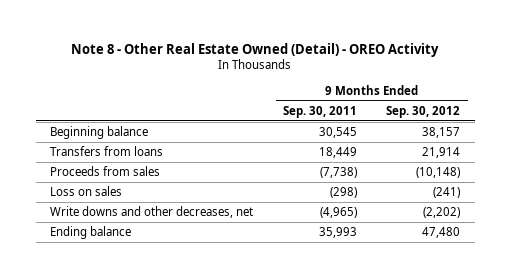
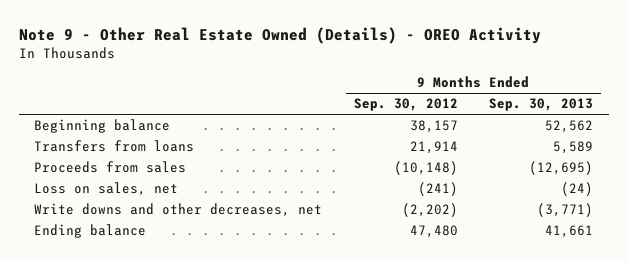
- Note 8 - Other Real Estate Owned (Detail) - OREO Activity
+ Note 9 - Other Real Estate Owned (Details) - OREO Activity
- | 9 Months Ended Sep. 30, 2011 | 9 Months Ended Sep. 30, 2012
+ | 9 Months Ended Sep. 30, 2012 | 9 Months Ended Sep. 30, 2013
- Loss on sales | (298) | (241)
+ Loss on sales, net | (241) | (24)

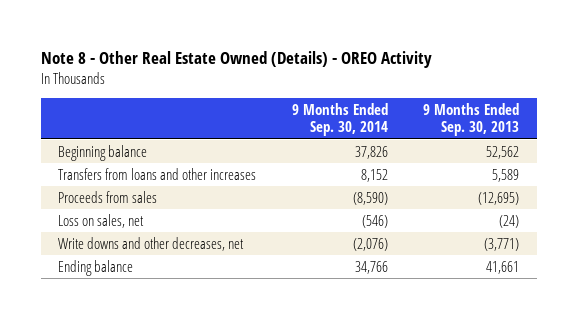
- Note 9 - Other Real Estate Owned (Details) - OREO Activity
+ Note 8 - Other Real Estate Owned (Details) - OREO Activity
- | 9 Months Ended Sep. 30, 2012 | 9 Months Ended Sep. 30, 2013
+ | 9 Months Ended Sep. 30, 2014 | 9 Months Ended Sep. 30, 2013
- Transfers from loans | 21,914 | 5,589
+ Transfers from loans and other increases | 8,152 | 5,589

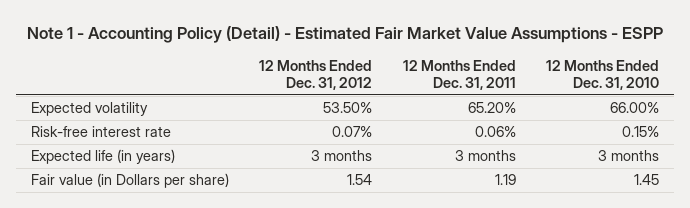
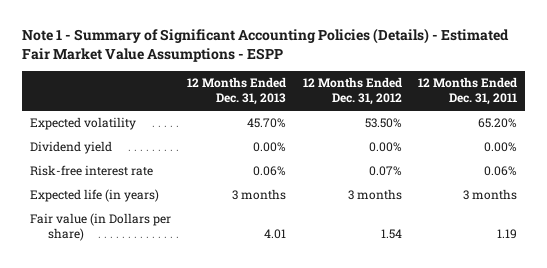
- Note 1 - Accounting Policy (Detail) - Estimated Fair Market Value Assumptions - ESPP
+ Note 1 - Summary of Significant Accounting Policies (Details) - Estimated Fair Market Value Assumptions - ESPP
- | 12 Months Ended Dec. 31, 2012 | 12 Months Ended Dec. 31, 2011 | 12 Months Ended Dec. 31, 2010
+ | 12 Months Ended Dec. 31, 2013 | 12 Months Ended Dec. 31, 2012 | 12 Months Ended Dec. 31, 2011
+ Dividend yield | 0.00% | 0.00% | 0.00%

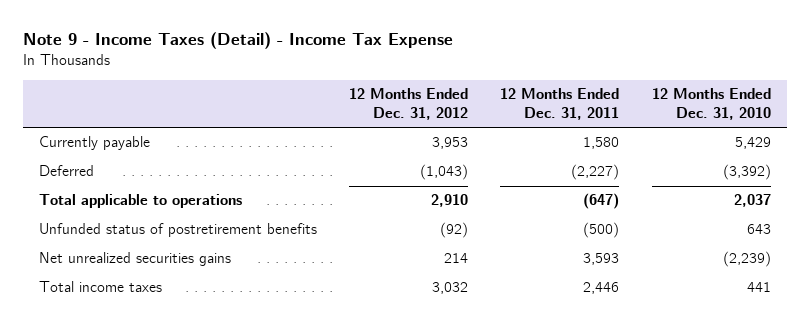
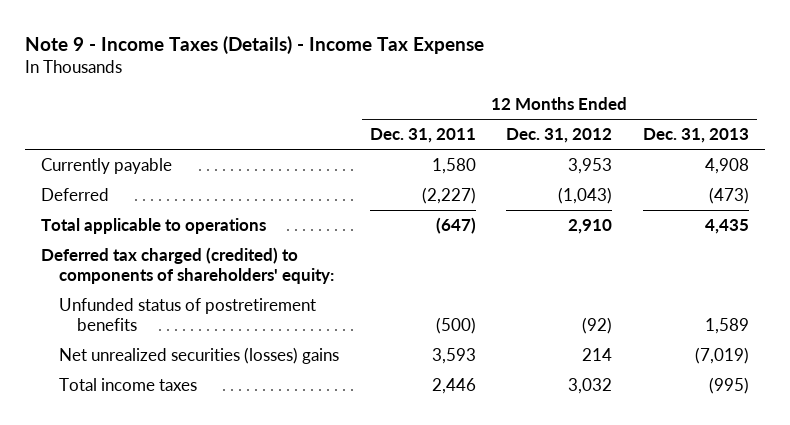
- Note 9 - Income Taxes (Detail) - Income Tax Expense
+ Note 9 - Income Taxes (Details) - Income Tax Expense
- | 12 Months Ended Dec. 31, 2012 | 12 Months Ended Dec. 31, 2011 | 12 Months Ended Dec. 31, 2010
+ | 12 Months Ended Dec. 31, 2011 | 12 Months Ended Dec. 31, 2012 | 12 Months Ended Dec. 31, 2013
+ Deferred tax charged (credited) to components of shareholders' equity:
- Net unrealized securities gains | 214 | 3,593 | (2,239)
+ Net unrealized securities (losses) gains | 3,593 | 214 | (7,019)

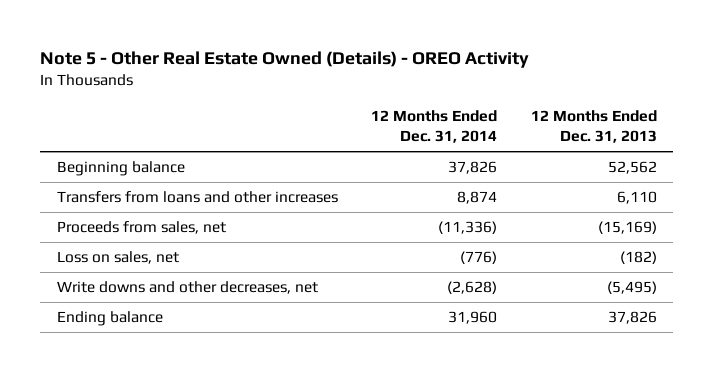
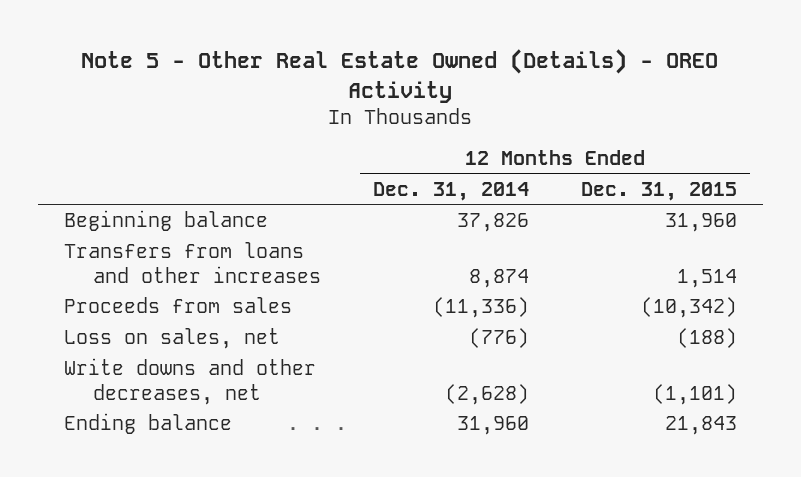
- | 12 Months Ended Dec. 31, 2014 | 12 Months Ended Dec. 31, 2013
+ | 12 Months Ended Dec. 31, 2014 | 12 Months Ended Dec. 31, 2015
- Proceeds from sales, net | (11,336) | (15,169)
+ Proceeds from sales | (11,336) | (10,342)

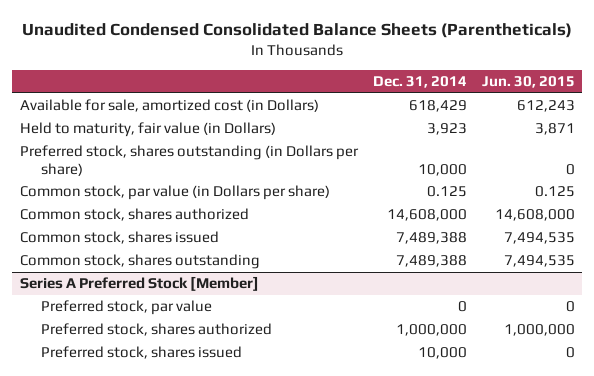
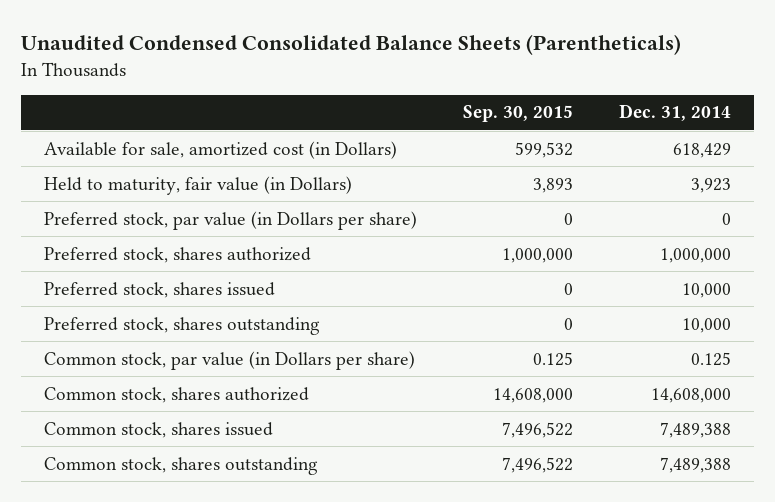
- | Dec. 31, 2014 | Jun. 30, 2015
+ | Sep. 30, 2015 | Dec. 31, 2014
- Preferred stock, shares outstanding (in Dollars per share) | 10,000 | 0
+ Preferred stock, par value (in Dollars per share) | 0 | 0
+ Preferred stock, shares authorized | 1,000,000 | 1,000,000
+ Preferred stock, shares issued | 0 | 10,000
+ Preferred stock, shares outstanding | 0 | 10,000
- Series A Preferred Stock [Member]
- Preferred stock, par value | 0 | 0
- Preferred stock, shares authorized | 1,000,000 | 1,000,000
- Preferred stock, shares issued | 10,000 | 0

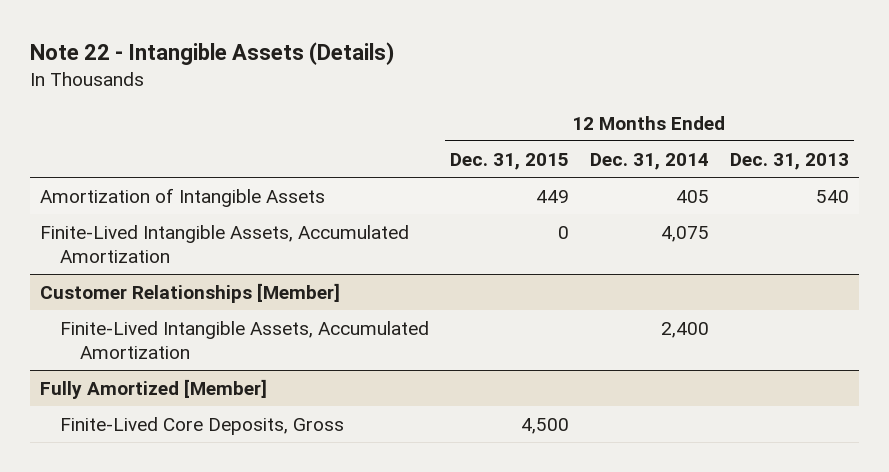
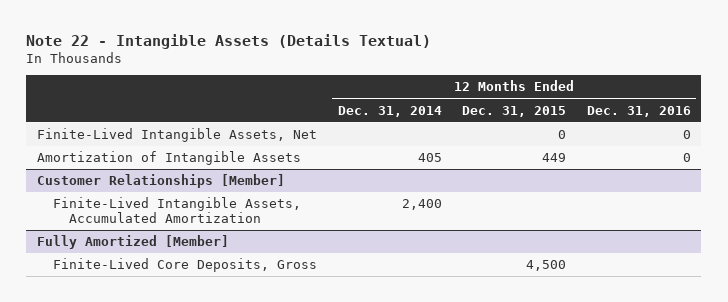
- Note 22 - Intangible Assets (Details)
+ Note 22 - Intangible Assets (Details Textual)
- | 12 Months Ended Dec. 31, 2015 | 12 Months Ended Dec. 31, 2014 | 12 Months Ended Dec. 31, 2013
+ | 12 Months Ended Dec. 31, 2014 | 12 Months Ended Dec. 31, 2015 | 12 Months Ended Dec. 31, 2016
+ Finite-Lived Intangible Assets, Net | | 0 | 0
- Finite-Lived Intangible Assets, Accumulated Amortization | 0 | 4,075 |

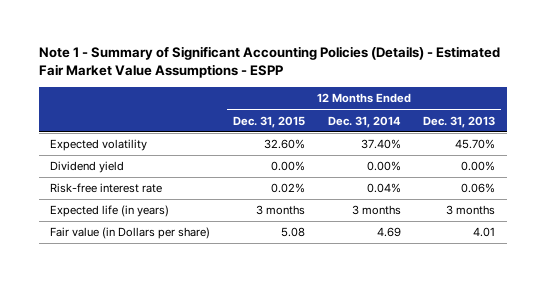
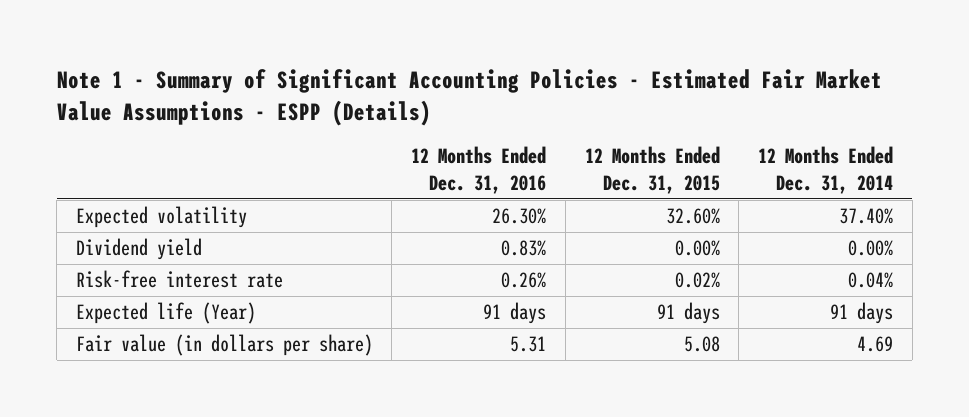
- Note 1 - Summary of Significant Accounting Policies (Details) - Estimated Fair Market Value Assumptions - ESPP
+ Note 1 - Summary of Significant Accounting Policies - Estimated Fair Market Value Assumptions - ESPP (Details)
- | 12 Months Ended Dec. 31, 2015 | 12 Months Ended Dec. 31, 2014 | 12 Months Ended Dec. 31, 2013
+ | 12 Months Ended Dec. 31, 2016 | 12 Months Ended Dec. 31, 2015 | 12 Months Ended Dec. 31, 2014
- Expected life (in years) | 3 months | 3 months | 3 months
- Fair value (in Dollars per share) | 5.08 | 4.69 | 4.01
+ Expected life (Year) | 91 days | 91 days | 91 days
+ Fair value (in dollars per share) | 5.31 | 5.08 | 4.69

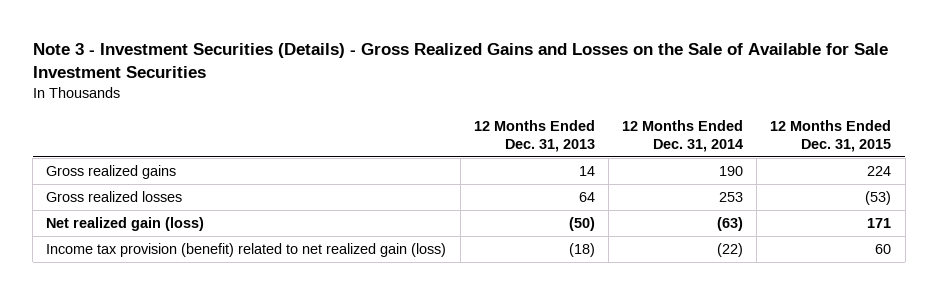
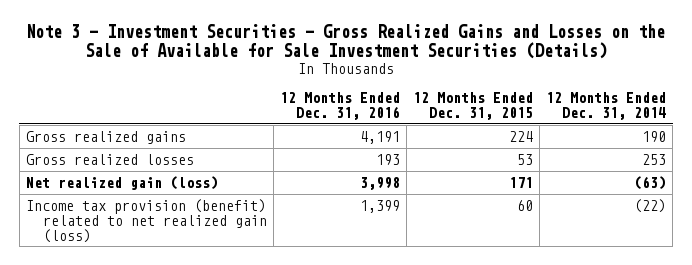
- Note 3 - Investment Securities (Details) - Gross Realized Gains and Losses on the Sale of Available for Sale Investment Securities
+ Note 3 - Investment Securities - Gross Realized Gains and Losses on the Sale of Available for Sale Investment Securities (Details)
- | 12 Months Ended Dec. 31, 2013 | 12 Months Ended Dec. 31, 2014 | 12 Months Ended Dec. 31, 2015
+ | 12 Months Ended Dec. 31, 2016 | 12 Months Ended Dec. 31, 2015 | 12 Months Ended Dec. 31, 2014
- Gross realized losses | 64 | 253 | (53)
+ Gross realized losses | 193 | 53 | 253

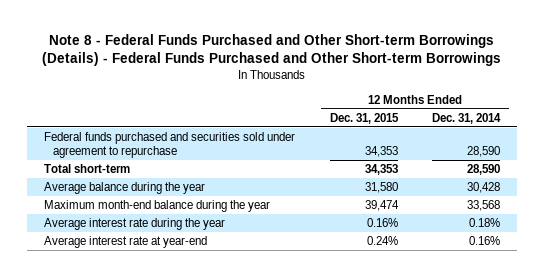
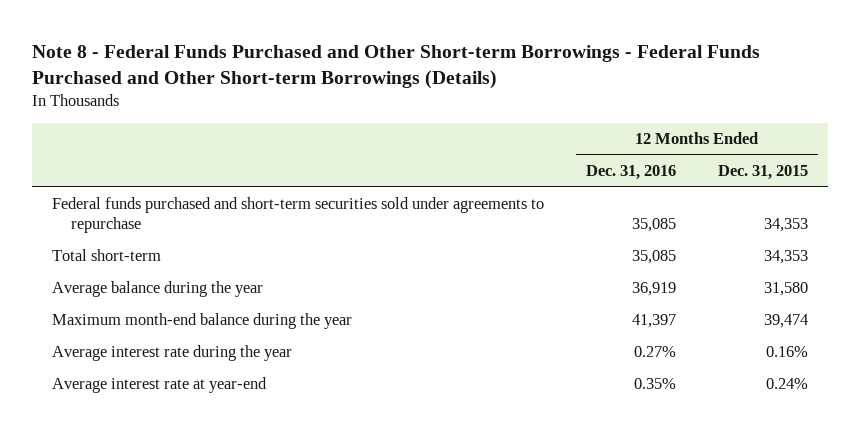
- Note 8 - Federal Funds Purchased and Other Short-term Borrowings (Details) - Federal Funds Purchased and Other Short-term Borrowings
+ Note 8 - Federal Funds Purchased and Other Short-term Borrowings - Federal Funds Purchased and Other Short-term Borrowings (Details)
- | 12 Months Ended Dec. 31, 2015 | 12 Months Ended Dec. 31, 2014
+ | 12 Months Ended Dec. 31, 2016 | 12 Months Ended Dec. 31, 2015
- Federal funds purchased and securities sold under agreement to repurchase | 34,353 | 28,590
+ Federal funds purchased and short-term securities sold under agreements to repurchase | 35,085 | 34,353

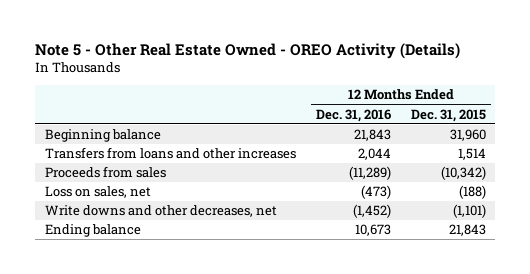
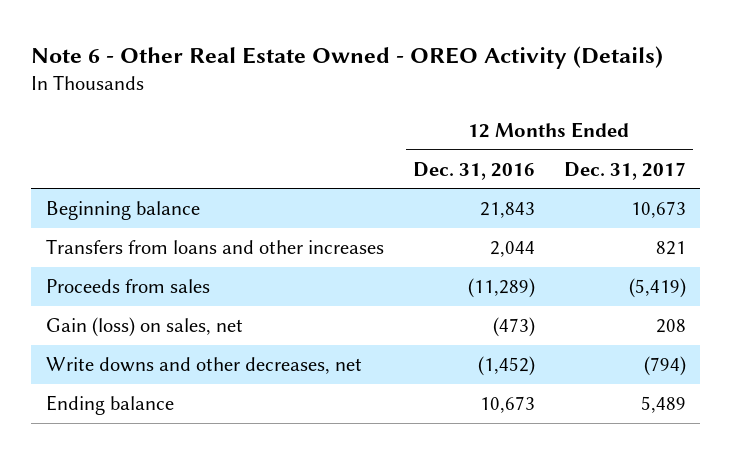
- Note 5 - Other Real Estate Owned - OREO Activity (Details)
+ Note 6 - Other Real Estate Owned - OREO Activity (Details)
- | 12 Months Ended Dec. 31, 2016 | 12 Months Ended Dec. 31, 2015
+ | 12 Months Ended Dec. 31, 2016 | 12 Months Ended Dec. 31, 2017
- Loss on sales, net | (473) | (188)
+ Gain (loss) on sales, net | (473) | 208

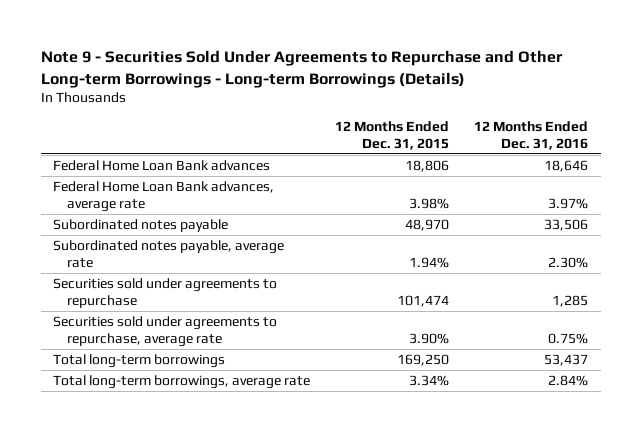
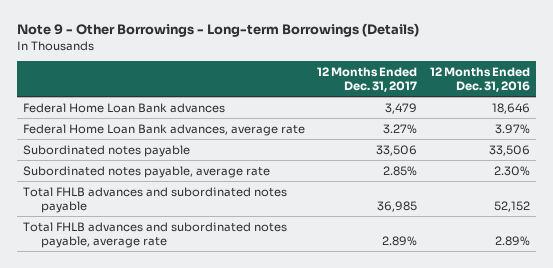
- Note 9 - Securities Sold Under Agreements to Repurchase and Other Long-term Borrowings - Long-term Borrowings (Details)
+ Note 9 - Other Borrowings - Long-term Borrowings (Details)
- | 12 Months Ended Dec. 31, 2015 | 12 Months Ended Dec. 31, 2016
+ | 12 Months Ended Dec. 31, 2017 | 12 Months Ended Dec. 31, 2016
- Securities sold under agreements to repurchase | 101,474 | 1,285
- Securities sold under agreements to repurchase, average rate | 3.90% | 0.75%
- Total long-term borrowings | 169,250 | 53,437
- Total long-term borrowings, average rate | 3.34% | 2.84%
+ Total FHLB advances and subordinated notes payable | 36,985 | 52,152
+ Total FHLB advances and subordinated notes payable, average rate | 2.89% | 2.89%

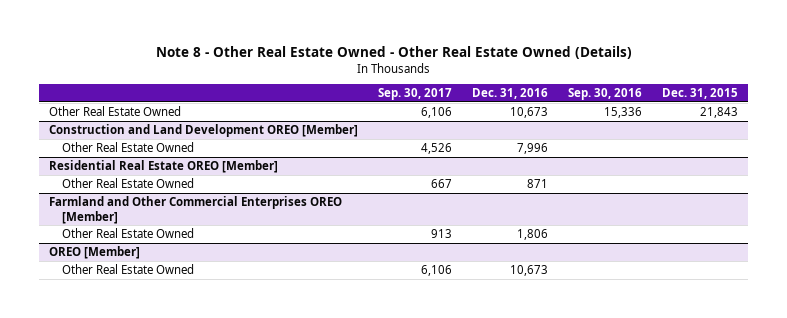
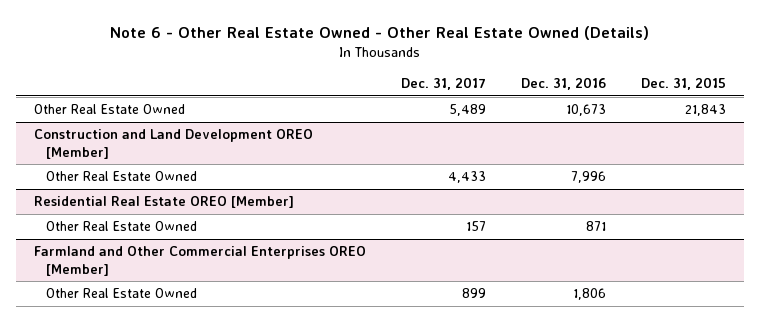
- Note 8 - Other Real Estate Owned - Other Real Estate Owned (Details)
+ Note 6 - Other Real Estate Owned - Other Real Estate Owned (Details)
- | Sep. 30, 2017 | Dec. 31, 2016 | Sep. 30, 2016 | Dec. 31, 2015
+ | Dec. 31, 2017 | Dec. 31, 2016 | Dec. 31, 2015
- OREO [Member]
- Other Real Estate Owned | 6,106 | 10,673 | |

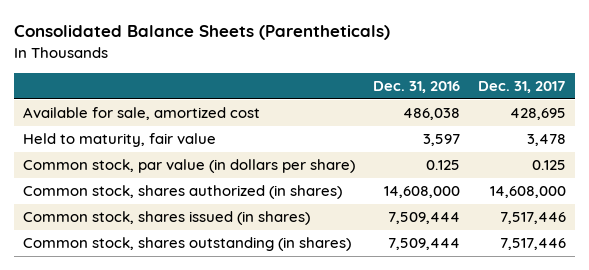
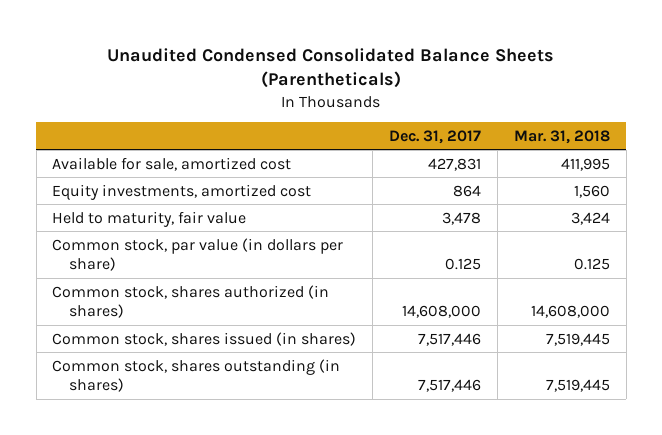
- Consolidated Balance Sheets (Parentheticals)
+ Unaudited Condensed Consolidated Balance Sheets (Parentheticals)
- | Dec. 31, 2016 | Dec. 31, 2017
+ | Dec. 31, 2017 | Mar. 31, 2018
- Available for sale, amortized cost | 486,038 | 428,695
+ Available for sale, amortized cost | 427,831 | 411,995
+ Equity investments, amortized cost | 864 | 1,560

